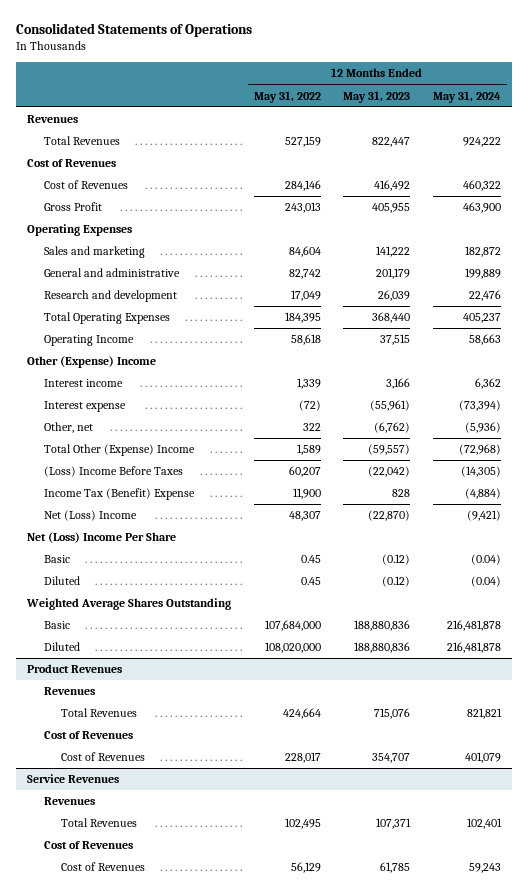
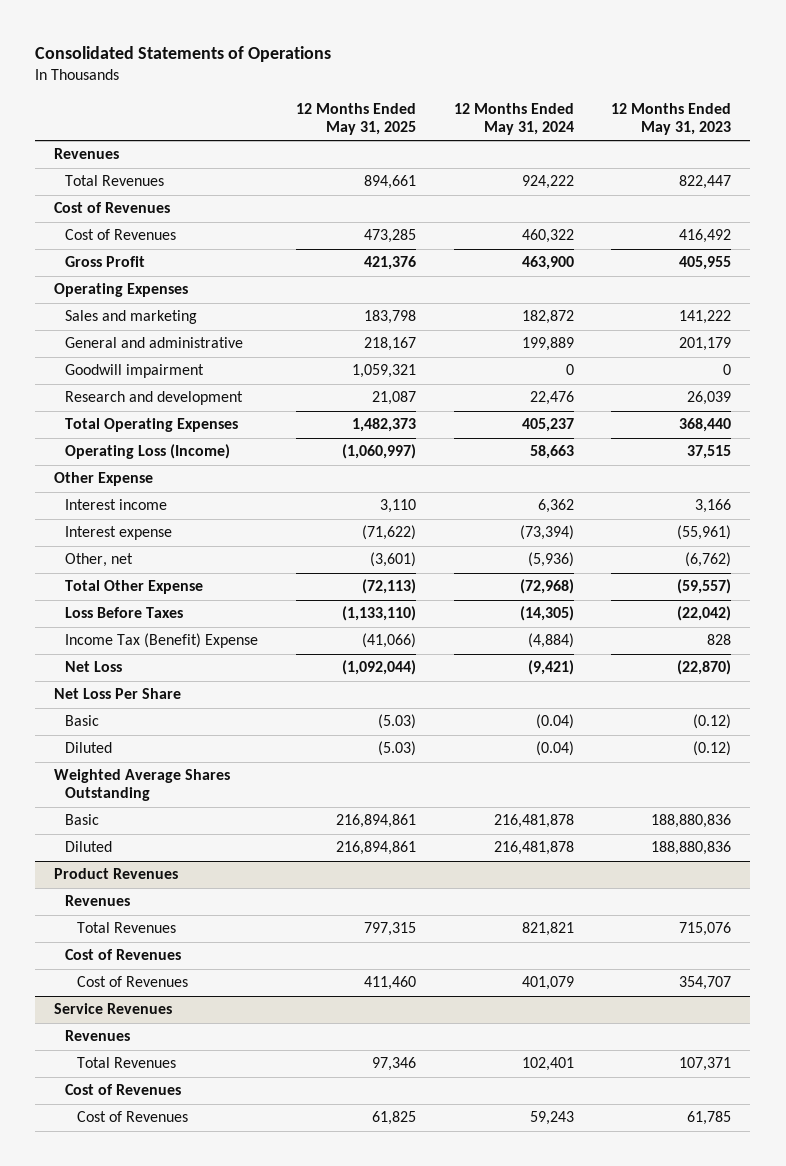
- | 12 Months Ended May 31, 2022 | 12 Months Ended May 31, 2023 | 12 Months Ended May 31, 2024
+ | 12 Months Ended May 31, 2025 | 12 Months Ended May 31, 2024 | 12 Months Ended May 31, 2023
+ Goodwill impairment | 1,059,321 | 0 | 0
- Operating Income | 58,618 | 37,515 | 58,663
- Other (Expense) Income
+ Operating Loss (Income) | (1,060,997) | 58,663 | 37,515
+ Other Expense
- Total Other (Expense) Income | 1,589 | (59,557) | (72,968)
- (Loss) Income Before Taxes | 60,207 | (22,042) | (14,305)
+ Total Other Expense | (72,113) | (72,968) | (59,557)
+ Loss Before Taxes | (1,133,110) | (14,305) | (22,042)
- Net (Loss) Income | 48,307 | (22,870) | (9,421)
- Net (Loss) Income Per Share
+ Net Loss | (1,092,044) | (9,421) | (22,870)
+ Net Loss Per Share

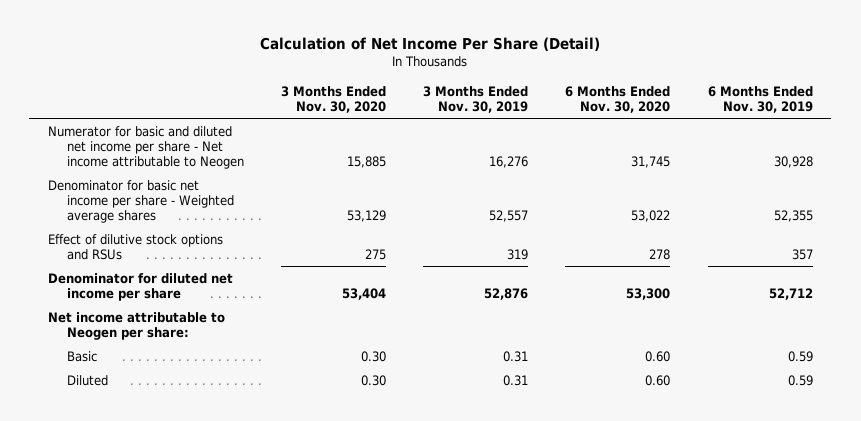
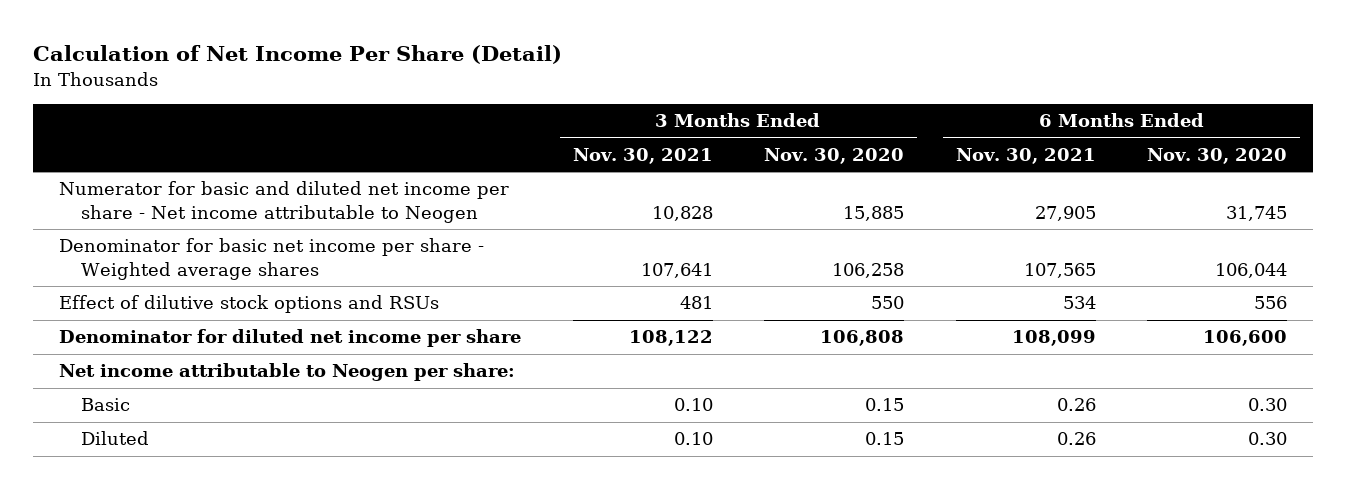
- | 3 Months Ended Nov. 30, 2020 | 3 Months Ended Nov. 30, 2019 | 6 Months Ended Nov. 30, 2020 | 6 Months Ended Nov. 30, 2019
+ | 3 Months Ended Nov. 30, 2021 | 3 Months Ended Nov. 30, 2020 | 6 Months Ended Nov. 30, 2021 | 6 Months Ended Nov. 30, 2020
- Denominator for basic net income per share - Weighted average shares | 53,129 | 52,557 | 53,022 | 52,355
- Effect of dilutive stock options and RSUs | 275 | 319 | 278 | 357
- Denominator for diluted net income per share | 53,404 | 52,876 | 53,300 | 52,712
+ Denominator for basic net income per share - Weighted average shares | 107,641 | 106,258 | 107,565 | 106,044
+ Effect of dilutive stock options and RSUs | 481 | 550 | 534 | 556
+ Denominator for diluted net income per share | 108,122 | 106,808 | 108,099 | 106,600
- Basic | 0.30 | 0.31 | 0.60 | 0.59
- Diluted | 0.30 | 0.31 | 0.60 | 0.59
+ Basic | 0.10 | 0.15 | 0.26 | 0.30
+ Diluted | 0.10 | 0.15 | 0.26 | 0.30

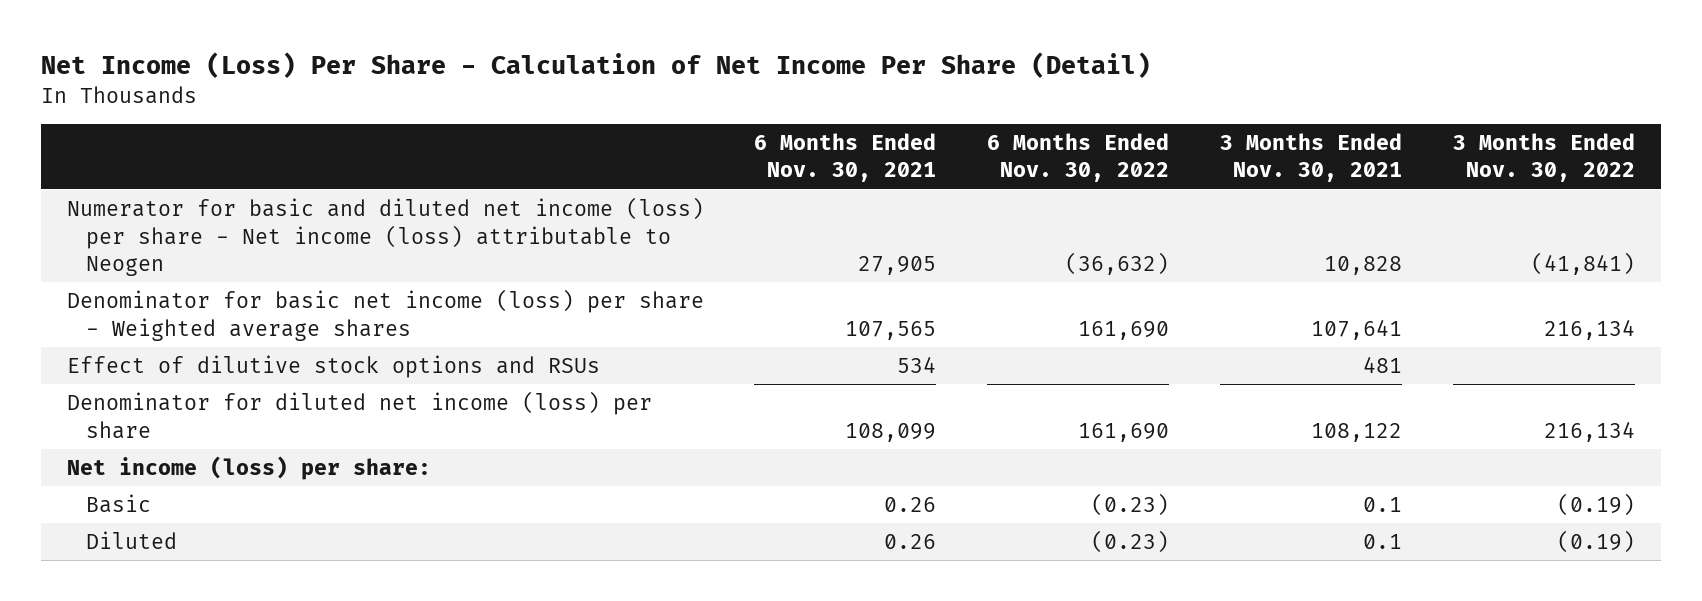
- Calculation of Net Income Per Share (Detail)
+ Net Income (Loss) Per Share - Calculation of Net Income Per Share (Detail)
- | 3 Months Ended Nov. 30, 2021 | 3 Months Ended Nov. 30, 2020 | 6 Months Ended Nov. 30, 2021 | 6 Months Ended Nov. 30, 2020
+ | 6 Months Ended Nov. 30, 2021 | 6 Months Ended Nov. 30, 2022 | 3 Months Ended Nov. 30, 2021 | 3 Months Ended Nov. 30, 2022
- Numerator for basic and diluted net income per share - Net income attributable to Neogen | 10,828 | 15,885 | 27,905 | 31,745
- Denominator for basic net income per share - Weighted average shares | 107,641 | 106,258 | 107,565 | 106,044
+ Numerator for basic and diluted net income (loss) per share - Net income (loss) attributable to Neogen | 27,905 | (36,632) | 10,828 | (41,841)
+ Denominator for basic net income (loss) per share - Weighted average shares | 107,565 | 161,690 | 107,641 | 216,134
- Denominator for diluted net income per share | 108,122 | 106,808 | 108,099 | 106,600
- Net income attributable to Neogen per share:
- Basic | 0.10 | 0.15 | 0.26 | 0.30
- Diluted | 0.10 | 0.15 | 0.26 | 0.30
+ Denominator for diluted net income (loss) per share | 108,099 | 161,690 | 108,122 | 216,134
+ Net income (loss) per share:
+ Basic | 0.26 | (0.23) | 0.1 | (0.19)
+ Diluted | 0.26 | (0.23) | 0.1 | (0.19)

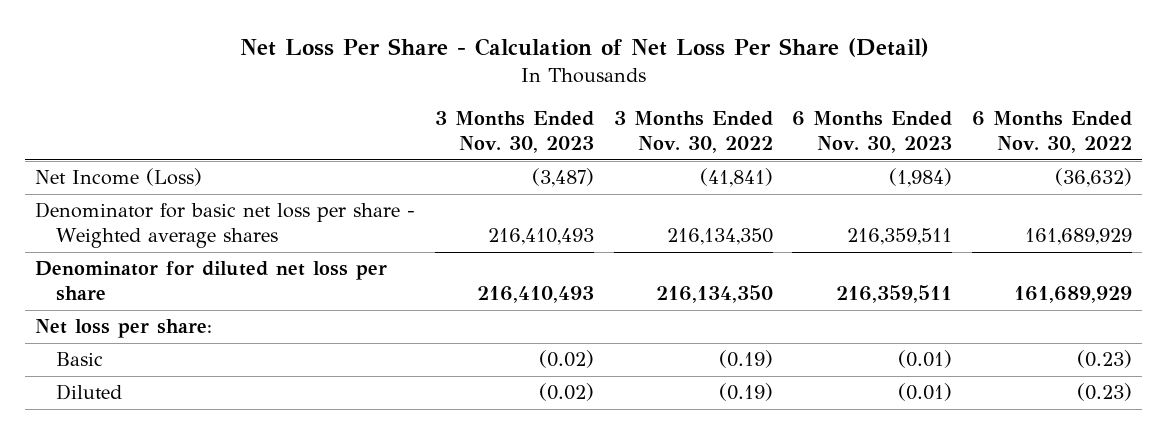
- Net Income (Loss) Per Share - Calculation of Net Income Per Share (Detail)
+ Net Loss Per Share - Calculation of Net Loss Per Share (Detail)
- | 6 Months Ended Nov. 30, 2021 | 6 Months Ended Nov. 30, 2022 | 3 Months Ended Nov. 30, 2021 | 3 Months Ended Nov. 30, 2022
+ | 3 Months Ended Nov. 30, 2023 | 3 Months Ended Nov. 30, 2022 | 6 Months Ended Nov. 30, 2023 | 6 Months Ended Nov. 30, 2022
- Numerator for basic and diluted net income (loss) per share - Net income (loss) attributable to Neogen | 27,905 | (36,632) | 10,828 | (41,841)
- Denominator for basic net income (loss) per share - Weighted average shares | 107,565 | 161,690 | 107,641 | 216,134
- Effect of dilutive stock options and RSUs | 534 | | 481 |
- Denominator for diluted net income (loss) per share | 108,099 | 161,690 | 108,122 | 216,134
- Net income (loss) per share:
+ Net Income (Loss) | (3,487) | (41,841) | (1,984) | (36,632)
+ Denominator for basic net loss per share - Weighted average shares | 216,410,493 | 216,134,350 | 216,359,511 | 161,689,929
+ Denominator for diluted net loss per share | 216,410,493 | 216,134,350 | 216,359,511 | 161,689,929
+ Net loss per share:

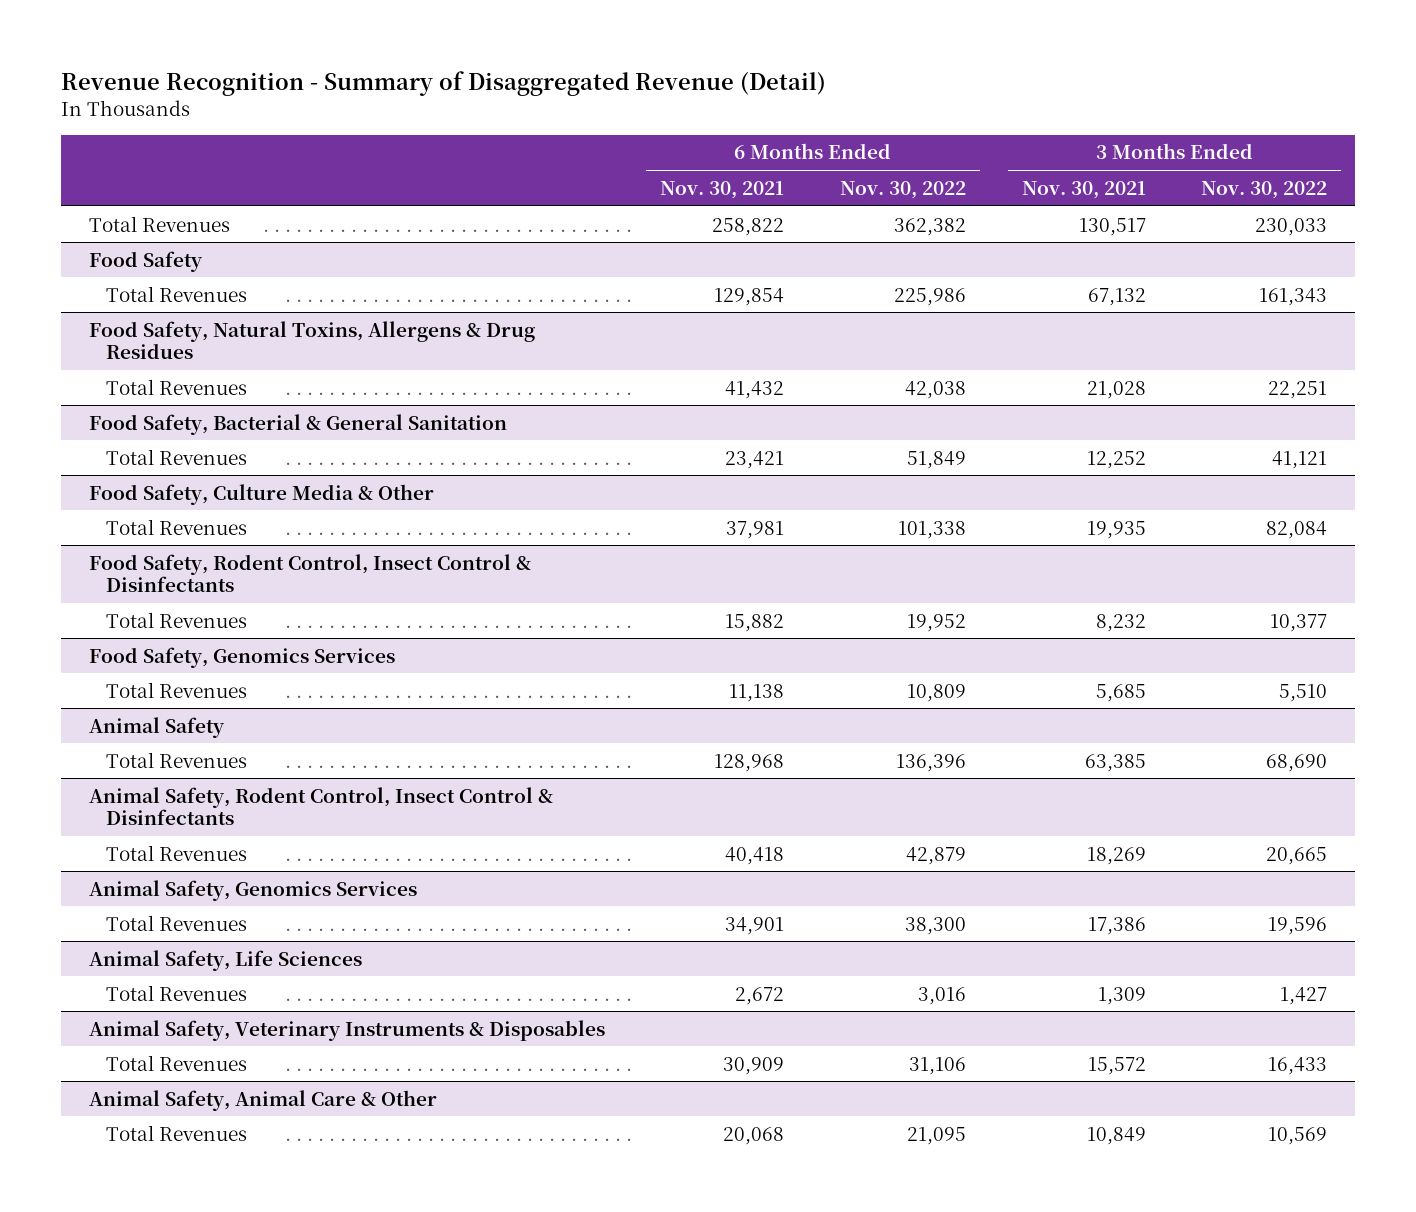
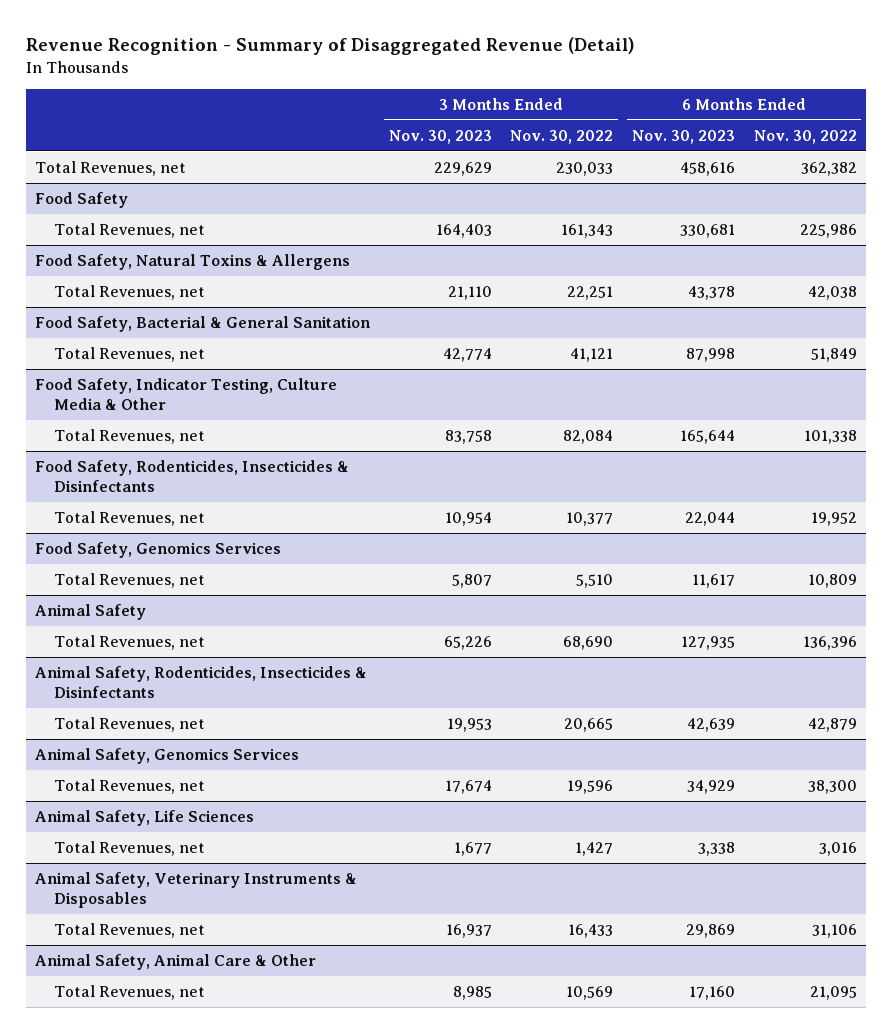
- | 6 Months Ended Nov. 30, 2021 | 6 Months Ended Nov. 30, 2022 | 3 Months Ended Nov. 30, 2021 | 3 Months Ended Nov. 30, 2022
+ | 3 Months Ended Nov. 30, 2023 | 3 Months Ended Nov. 30, 2022 | 6 Months Ended Nov. 30, 2023 | 6 Months Ended Nov. 30, 2022
- Total Revenues | 258,822 | 362,382 | 130,517 | 230,033
+ Total Revenues, net | 229,629 | 230,033 | 458,616 | 362,382
@ Food Safety
- Total Revenues | 129,854 | 225,986 | 67,132 | 161,343
- Food Safety, Natural Toxins, Allergens & Drug Residues
- Total Revenues | 41,432 | 42,038 | 21,028 | 22,251
@ Food Safety
+ Total Revenues, net | 164,403 | 161,343 | 330,681 | 225,986
+ Food Safety, Natural Toxins & Allergens
+ Total Revenues, net | 21,110 | 22,251 | 43,378 | 42,038
@ Food Safety, Bacterial & General Sanitation
- Total Revenues | 23,421 | 51,849 | 12,252 | 41,121
- Food Safety, Culture Media & Other
- Total Revenues | 37,981 | 101,338 | 19,935 | 82,084
- Food Safety, Rodent Control, Insect Control & Disinfectants
- Total Revenues | 15,882 | 19,952 | 8,232 | 10,377
@ Food Safety, Bacterial & General Sanitation
+ Total Revenues, net | 42,774 | 41,121 | 87,998 | 51,849
+ Food Safety, Indicator Testing, Culture Media & Other
+ Total Revenues, net | 83,758 | 82,084 | 165,644 | 101,338
+ Food Safety, Rodenticides, Insecticides & Disinfectants
+ Total Revenues, net | 10,954 | 10,377 | 22,044 | 19,952
@ Food Safety, Genomics Services
- Total Revenues | 11,138 | 10,809 | 5,685 | 5,510
+ Total Revenues, net | 5,807 | 5,510 | 11,617 | 10,809
@ Animal Safety
- Total Revenues | 128,968 | 136,396 | 63,385 | 68,690
- Animal Safety, Rodent Control, Insect Control & Disinfectants
- Total Revenues | 40,418 | 42,879 | 18,269 | 20,665
@ Animal Safety
+ Total Revenues, net | 65,226 | 68,690 | 127,935 | 136,396
+ Animal Safety, Rodenticides, Insecticides & Disinfectants
+ Total Revenues, net | 19,953 | 20,665 | 42,639 | 42,879
@ Animal Safety, Genomics Services
- Total Revenues | 34,901 | 38,300 | 17,386 | 19,596
+ Total Revenues, net | 17,674 | 19,596 | 34,929 | 38,300
@ Animal Safety, Life Sciences
- Total Revenues | 2,672 | 3,016 | 1,309 | 1,427
+ Total Revenues, net | 1,677 | 1,427 | 3,338 | 3,016
@ Animal Safety, Veterinary Instruments & Disposables
- Total Revenues | 30,909 | 31,106 | 15,572 | 16,433
+ Total Revenues, net | 16,937 | 16,433 | 29,869 | 31,106
@ Animal Safety, Animal Care & Other
- Total Revenues | 20,068 | 21,095 | 10,849 | 10,569
+ Total Revenues, net | 8,985 | 10,569 | 17,160 | 21,095

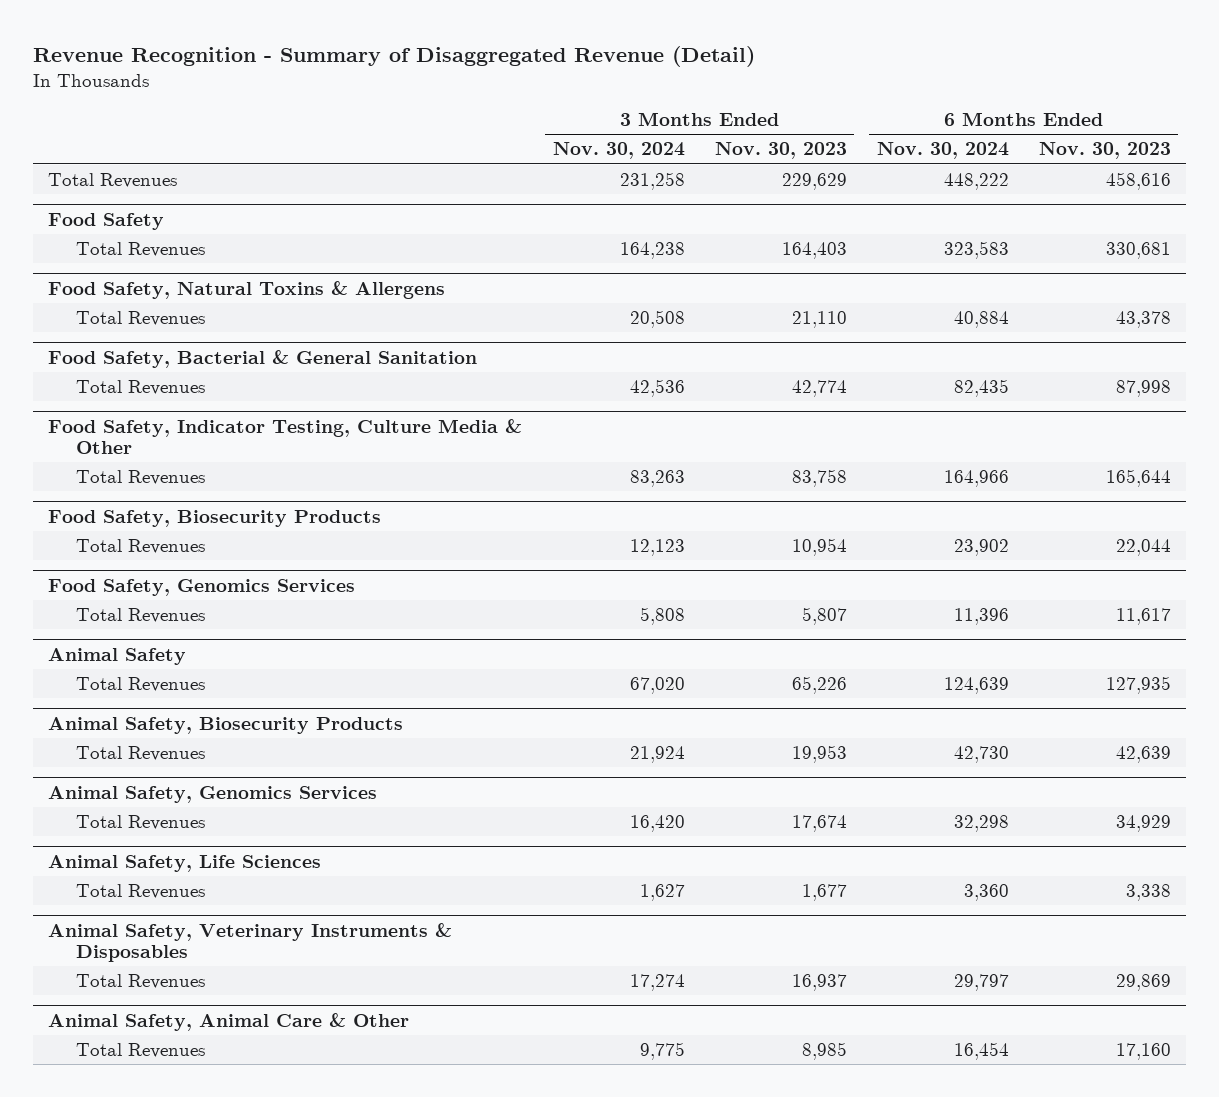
- | 3 Months Ended Nov. 30, 2023 | 3 Months Ended Nov. 30, 2022 | 6 Months Ended Nov. 30, 2023 | 6 Months Ended Nov. 30, 2022
+ | 3 Months Ended Nov. 30, 2024 | 3 Months Ended Nov. 30, 2023 | 6 Months Ended Nov. 30, 2024 | 6 Months Ended Nov. 30, 2023
- Total Revenues, net | 229,629 | 230,033 | 458,616 | 362,382
+ Total Revenues | 231,258 | 229,629 | 448,222 | 458,616
@ Food Safety
- Total Revenues, net | 164,403 | 161,343 | 330,681 | 225,986
+ Total Revenues | 164,238 | 164,403 | 323,583 | 330,681
@ Food Safety, Natural Toxins & Allergens
- Total Revenues, net | 21,110 | 22,251 | 43,378 | 42,038
+ Total Revenues | 20,508 | 21,110 | 40,884 | 43,378
@ Food Safety, Bacterial & General Sanitation
- Total Revenues, net | 42,774 | 41,121 | 87,998 | 51,849
+ Total Revenues | 42,536 | 42,774 | 82,435 | 87,998
@ Food Safety, Indicator Testing, Culture Media & Other
- Total Revenues, net | 83,758 | 82,084 | 165,644 | 101,338
- Food Safety, Rodenticides, Insecticides & Disinfectants
- Total Revenues, net | 10,954 | 10,377 | 22,044 | 19,952
@ Food Safety, Indicator Testing, Culture Media & Other
+ Total Revenues | 83,263 | 83,758 | 164,966 | 165,644
+ Food Safety, Biosecurity Products
+ Total Revenues | 12,123 | 10,954 | 23,902 | 22,044
@ Food Safety, Genomics Services
- Total Revenues, net | 5,807 | 5,510 | 11,617 | 10,809
+ Total Revenues | 5,808 | 5,807 | 11,396 | 11,617
@ Animal Safety
- Total Revenues, net | 65,226 | 68,690 | 127,935 | 136,396
- Animal Safety, Rodenticides, Insecticides & Disinfectants
- Total Revenues, net | 19,953 | 20,665 | 42,639 | 42,879
@ Animal Safety
+ Total Revenues | 67,020 | 65,226 | 124,639 | 127,935
+ Animal Safety, Biosecurity Products
+ Total Revenues | 21,924 | 19,953 | 42,730 | 42,639
@ Animal Safety, Genomics Services
- Total Revenues, net | 17,674 | 19,596 | 34,929 | 38,300
+ Total Revenues | 16,420 | 17,674 | 32,298 | 34,929
@ Animal Safety, Life Sciences
- Total Revenues, net | 1,677 | 1,427 | 3,338 | 3,016
+ Total Revenues | 1,627 | 1,677 | 3,360 | 3,338
@ Animal Safety, Veterinary Instruments & Disposables
- Total Revenues, net | 16,937 | 16,433 | 29,869 | 31,106
+ Total Revenues | 17,274 | 16,937 | 29,797 | 29,869
@ Animal Safety, Animal Care & Other
- Total Revenues, net | 8,985 | 10,569 | 17,160 | 21,095
+ Total Revenues | 9,775 | 8,985 | 16,454 | 17,160

